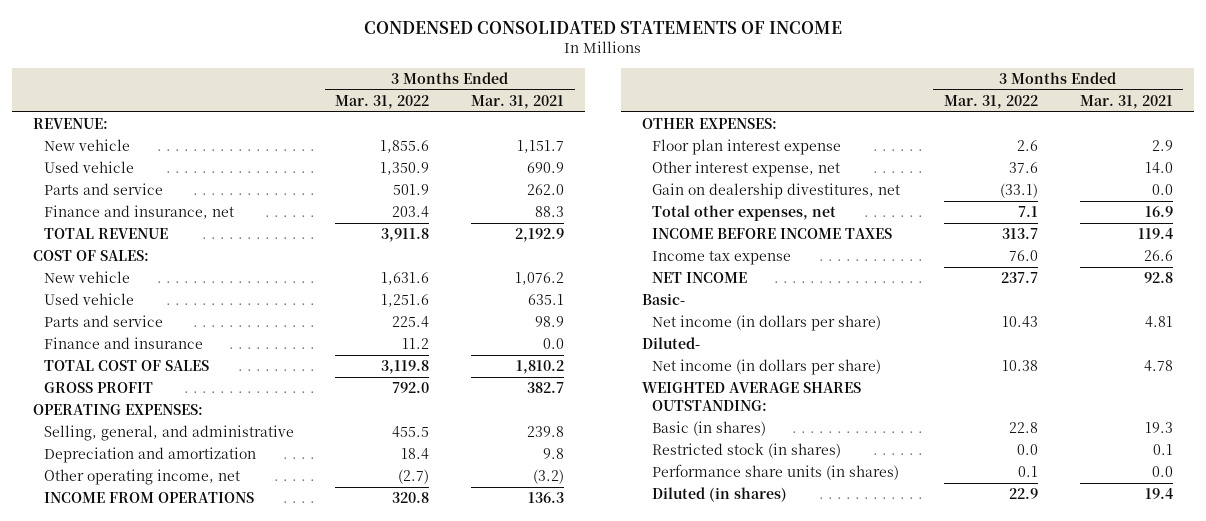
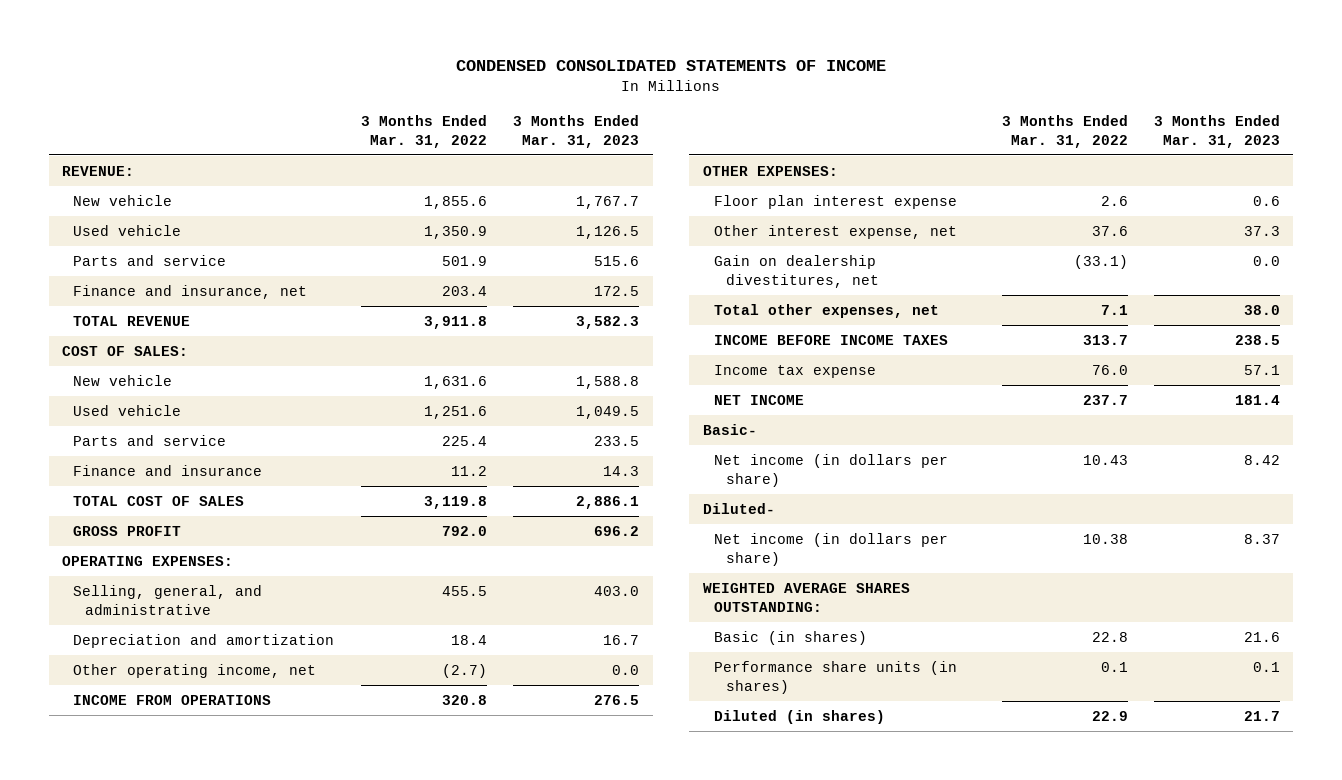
- | 3 Months Ended Mar. 31, 2022 | 3 Months Ended Mar. 31, 2021
+ | 3 Months Ended Mar. 31, 2022 | 3 Months Ended Mar. 31, 2023
- Restricted stock (in shares) | 0.0 | 0.1

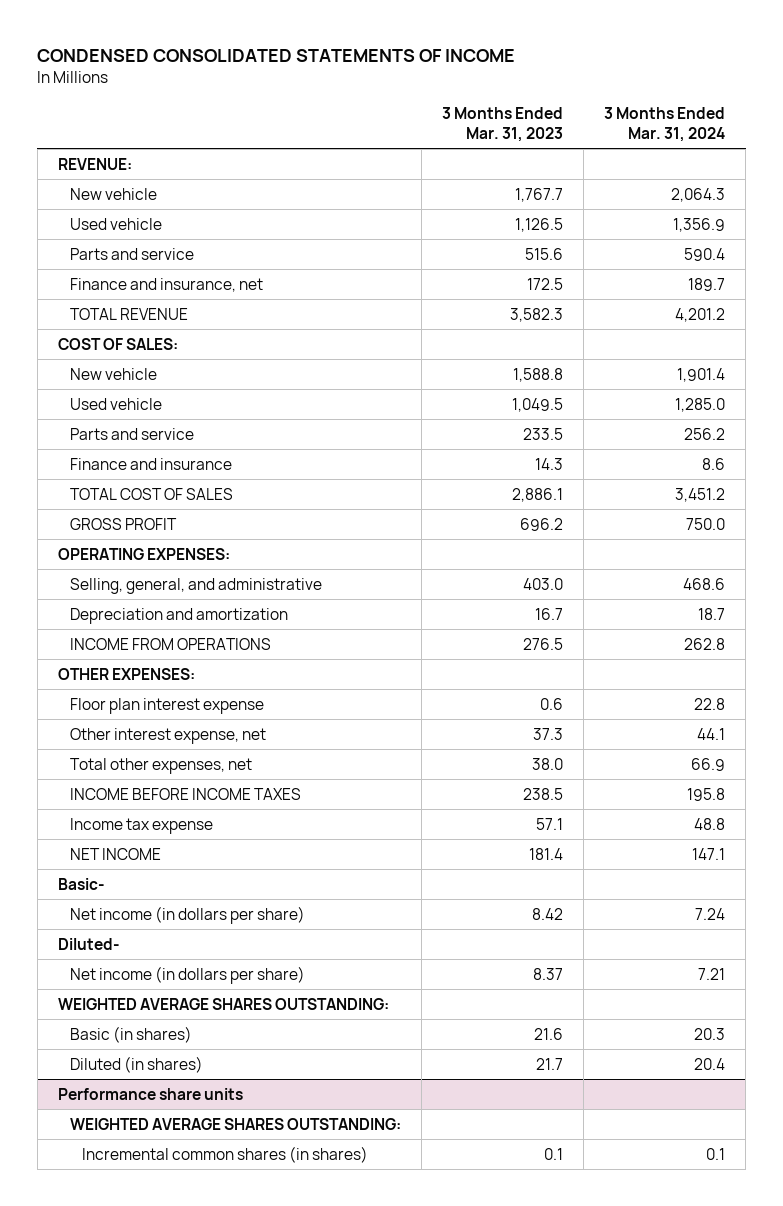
- | 3 Months Ended Mar. 31, 2022 | 3 Months Ended Mar. 31, 2023
+ | 3 Months Ended Mar. 31, 2023 | 3 Months Ended Mar. 31, 2024
- Other operating income, net | (2.7) | 0.0
- Gain on dealership divestitures, net | (33.1) | 0.0
- Performance share units (in shares) | 0.1 | 0.1
+ Performance share units
+ WEIGHTED AVERAGE SHARES OUTSTANDING:
+ Incremental common shares (in shares) | 0.1 | 0.1

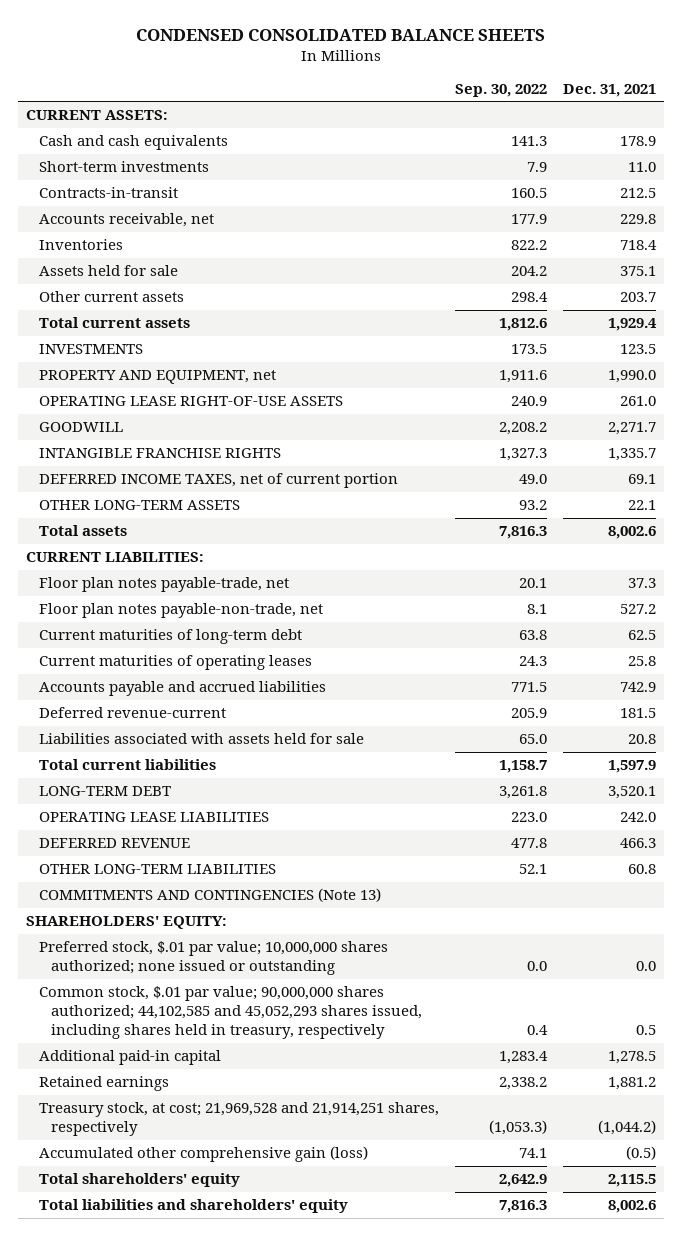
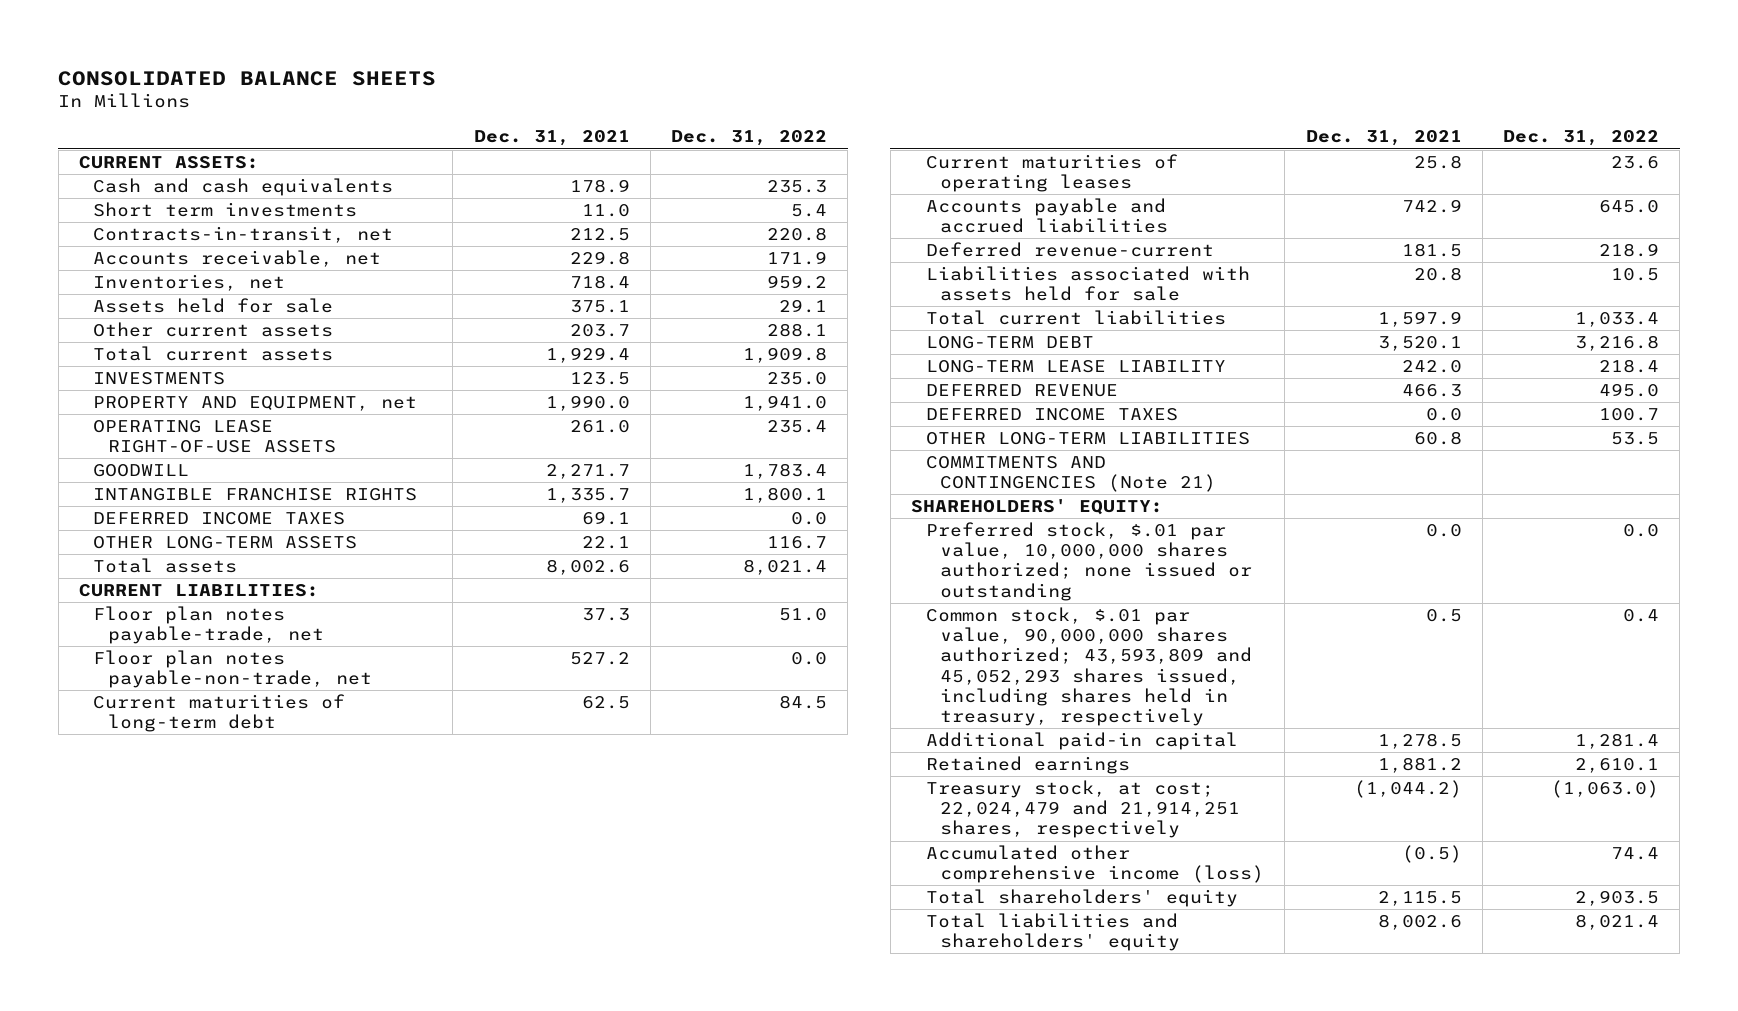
- CONDENSED CONSOLIDATED BALANCE SHEETS
+ CONSOLIDATED BALANCE SHEETS
- | Sep. 30, 2022 | Dec. 31, 2021
+ | Dec. 31, 2021 | Dec. 31, 2022
- Short-term investments | 7.9 | 11.0
- Contracts-in-transit | 160.5 | 212.5
+ Short term investments | 11.0 | 5.4
+ Contracts-in-transit, net | 212.5 | 220.8
- Inventories | 822.2 | 718.4
+ Inventories, net | 718.4 | 959.2
- DEFERRED INCOME TAXES, net of current portion | 49.0 | 69.1
+ DEFERRED INCOME TAXES | 69.1 | 0.0
- OPERATING LEASE LIABILITIES | 223.0 | 242.0
+ LONG-TERM LEASE LIABILITY | 242.0 | 218.4
+ DEFERRED INCOME TAXES | 0.0 | 100.7
- COMMITMENTS AND CONTINGENCIES (Note 13)
+ COMMITMENTS AND CONTINGENCIES (Note 21)
- Preferred stock, $.01 par value; 10,000,000 shares authorized; none issued or outstanding | 0.0 | 0.0
- Common stock, $.01 par value; 90,000,000 shares authorized; 44,102,585 and 45,052,293 shares issued, including shares held in treasury, respectively | 0.4 | 0.5
+ Preferred stock, $.01 par value, 10,000,000 shares authorized; none issued or outstanding | 0.0 | 0.0
+ Common stock, $.01 par value, 90,000,000 shares authorized; 43,593,809 and 45,052,293 shares issued, including shares held in treasury, respectively | 0.5 | 0.4
- Treasury stock, at cost; 21,969,528 and 21,914,251 shares, respectively | (1,053.3) | (1,044.2)
- Accumulated other comprehensive gain (loss) | 74.1 | (0.5)
+ Treasury stock, at cost; 22,024,479 and 21,914,251 shares, respectively | (1,044.2) | (1,063.0)
+ Accumulated other comprehensive income (loss) | (0.5) | 74.4

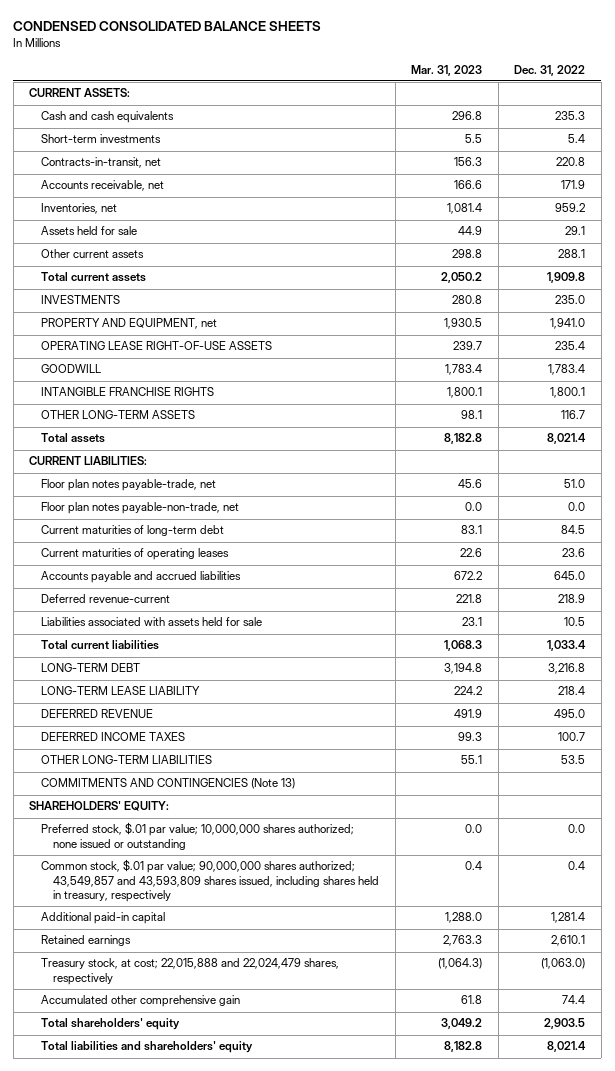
- CONSOLIDATED BALANCE SHEETS
+ CONDENSED CONSOLIDATED BALANCE SHEETS
- | Dec. 31, 2021 | Dec. 31, 2022
+ | Mar. 31, 2023 | Dec. 31, 2022
- Short term investments | 11.0 | 5.4
+ Short-term investments | 5.5 | 5.4
- DEFERRED INCOME TAXES | 69.1 | 0.0
- COMMITMENTS AND CONTINGENCIES (Note 21)
+ COMMITMENTS AND CONTINGENCIES (Note 13)
- Preferred stock, $.01 par value, 10,000,000 shares authorized; none issued or outstanding | 0.0 | 0.0
- Common stock, $.01 par value, 90,000,000 shares authorized; 43,593,809 and 45,052,293 shares issued, including shares held in treasury, respectively | 0.5 | 0.4
+ Preferred stock, $.01 par value; 10,000,000 shares authorized; none issued or outstanding | 0.0 | 0.0
+ Common stock, $.01 par value; 90,000,000 shares authorized; 43,549,857 and 43,593,809 shares issued, including shares held in treasury, respectively | 0.4 | 0.4
- Treasury stock, at cost; 22,024,479 and 21,914,251 shares, respectively | (1,044.2) | (1,063.0)
- Accumulated other comprehensive income (loss) | (0.5) | 74.4
+ Treasury stock, at cost; 22,015,888 and 22,024,479 shares, respectively | (1,064.3) | (1,063.0)
+ Accumulated other comprehensive gain | 61.8 | 74.4

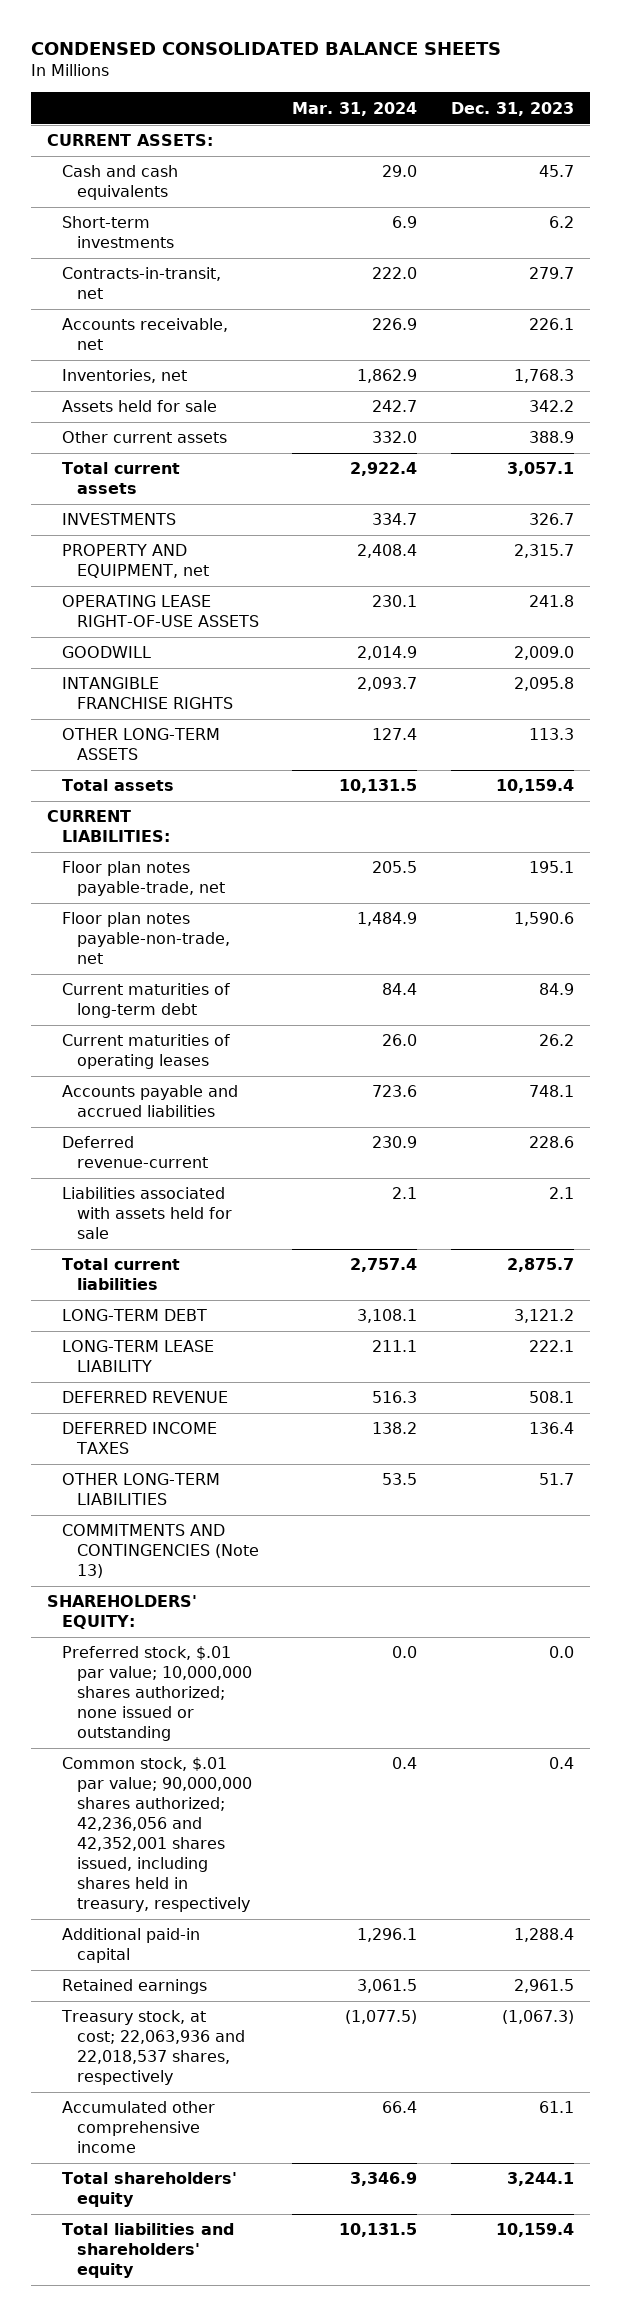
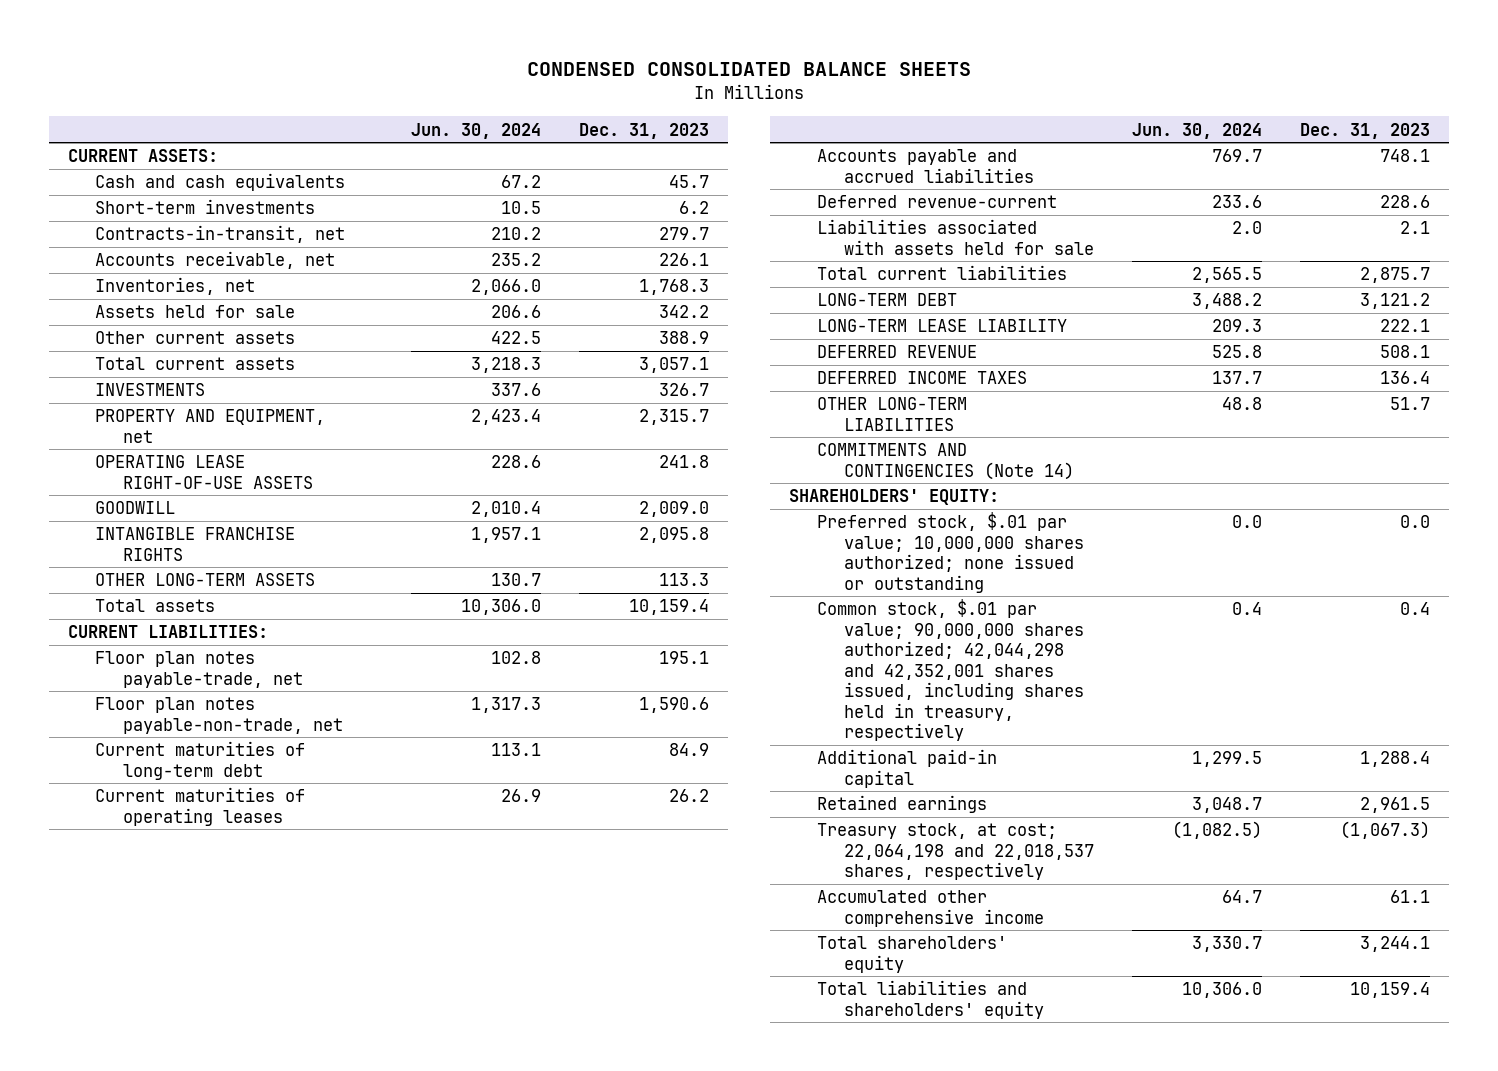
- | Mar. 31, 2024 | Dec. 31, 2023
+ | Jun. 30, 2024 | Dec. 31, 2023
- COMMITMENTS AND CONTINGENCIES (Note 13)
+ COMMITMENTS AND CONTINGENCIES (Note 14)
- Common stock, $.01 par value; 90,000,000 shares authorized; 42,236,056 and 42,352,001 shares issued, including shares held in treasury, respectively | 0.4 | 0.4
+ Common stock, $.01 par value; 90,000,000 shares authorized; 42,044,298 and 42,352,001 shares issued, including shares held in treasury, respectively | 0.4 | 0.4
- Treasury stock, at cost; 22,063,936 and 22,018,537 shares, respectively | (1,077.5) | (1,067.3)
+ Treasury stock, at cost; 22,064,198 and 22,018,537 shares, respectively | (1,082.5) | (1,067.3)

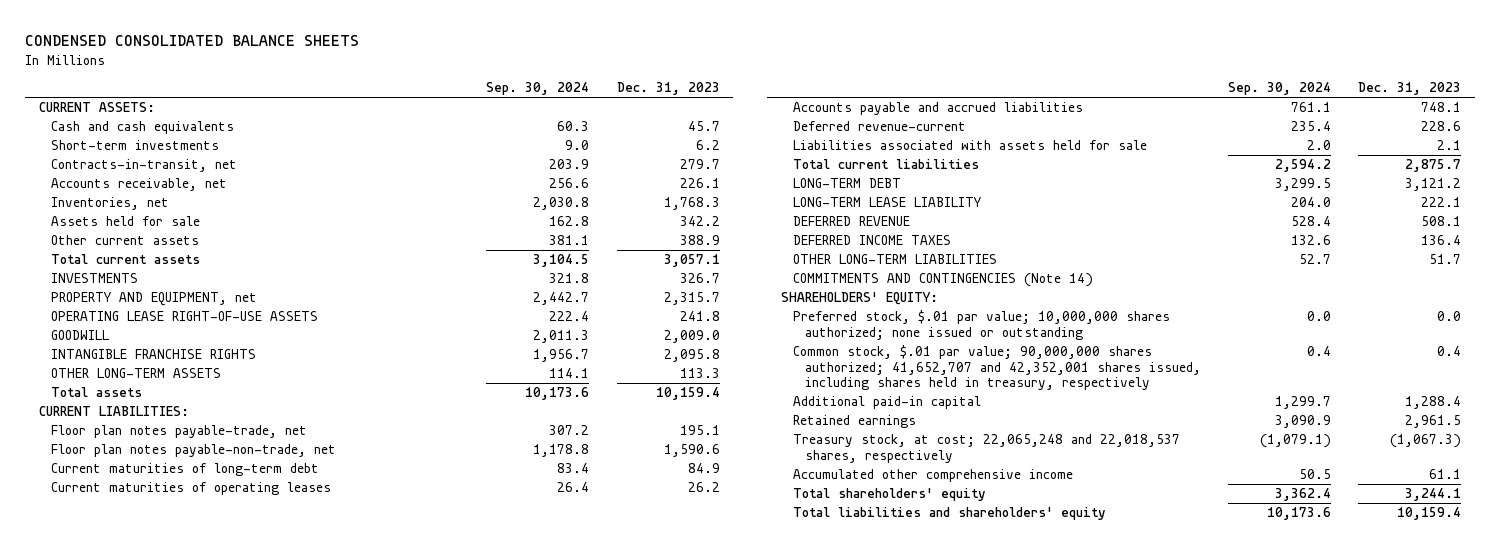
- | Jun. 30, 2024 | Dec. 31, 2023
+ | Sep. 30, 2024 | Dec. 31, 2023
- Common stock, $.01 par value; 90,000,000 shares authorized; 42,044,298 and 42,352,001 shares issued, including shares held in treasury, respectively | 0.4 | 0.4
+ Common stock, $.01 par value; 90,000,000 shares authorized; 41,652,707 and 42,352,001 shares issued, including shares held in treasury, respectively | 0.4 | 0.4
- Treasury stock, at cost; 22,064,198 and 22,018,537 shares, respectively | (1,082.5) | (1,067.3)
+ Treasury stock, at cost; 22,065,248 and 22,018,537 shares, respectively | (1,079.1) | (1,067.3)

